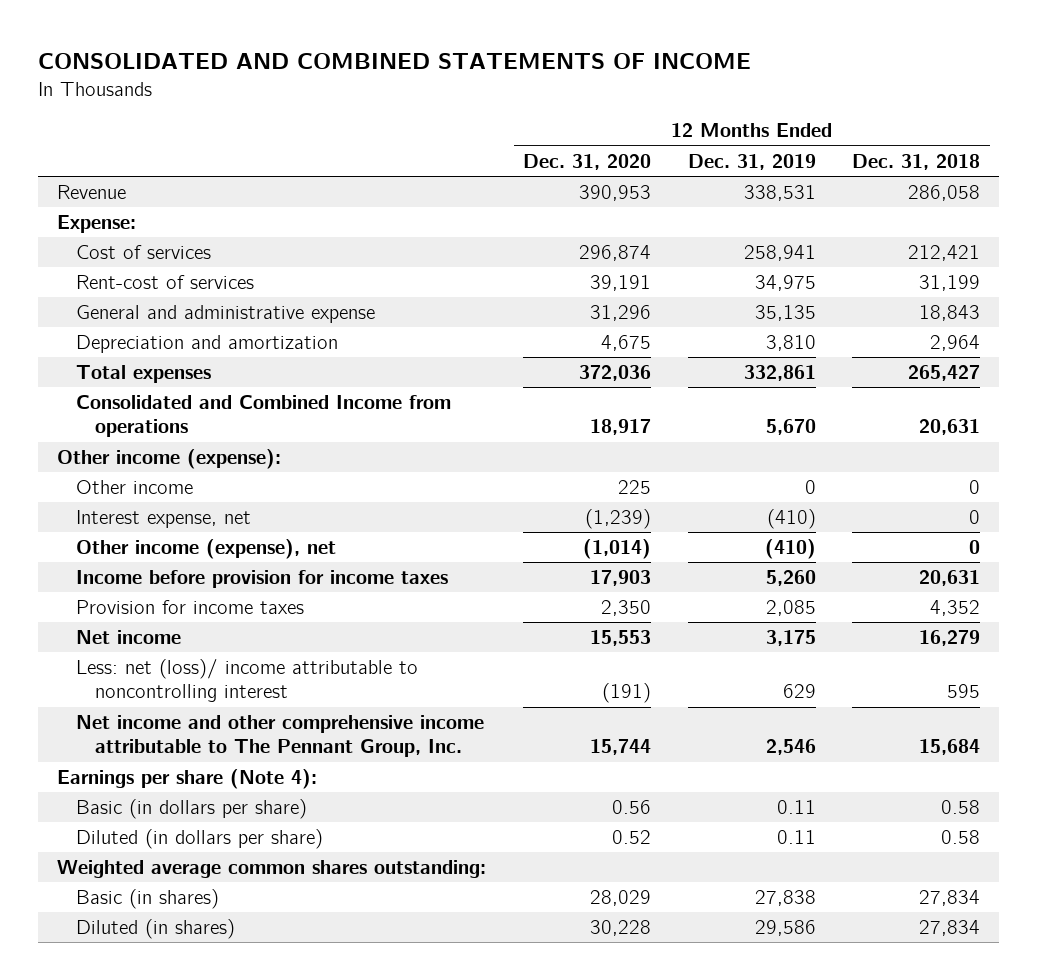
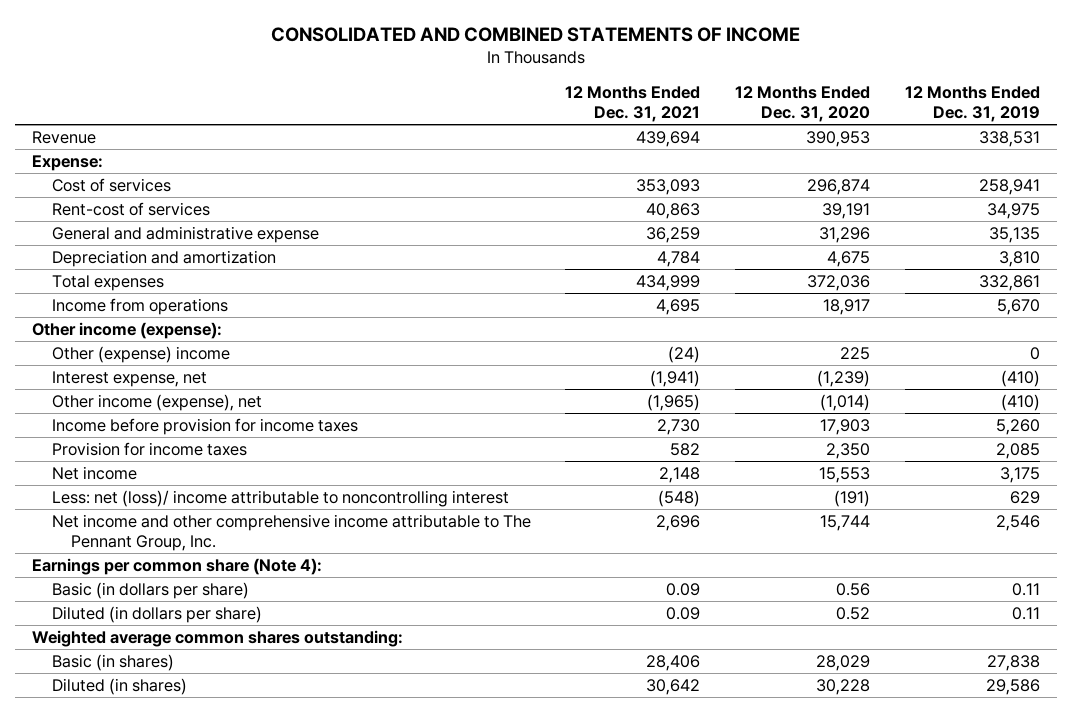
- | 12 Months Ended Dec. 31, 2020 | 12 Months Ended Dec. 31, 2019 | 12 Months Ended Dec. 31, 2018
+ | 12 Months Ended Dec. 31, 2021 | 12 Months Ended Dec. 31, 2020 | 12 Months Ended Dec. 31, 2019
- Consolidated and Combined Income from operations | 18,917 | 5,670 | 20,631
+ Income from operations | 4,695 | 18,917 | 5,670
- Other income | 225 | 0 | 0
+ Other (expense) income | (24) | 225 | 0
- Earnings per share (Note 4):
+ Earnings per common share (Note 4):

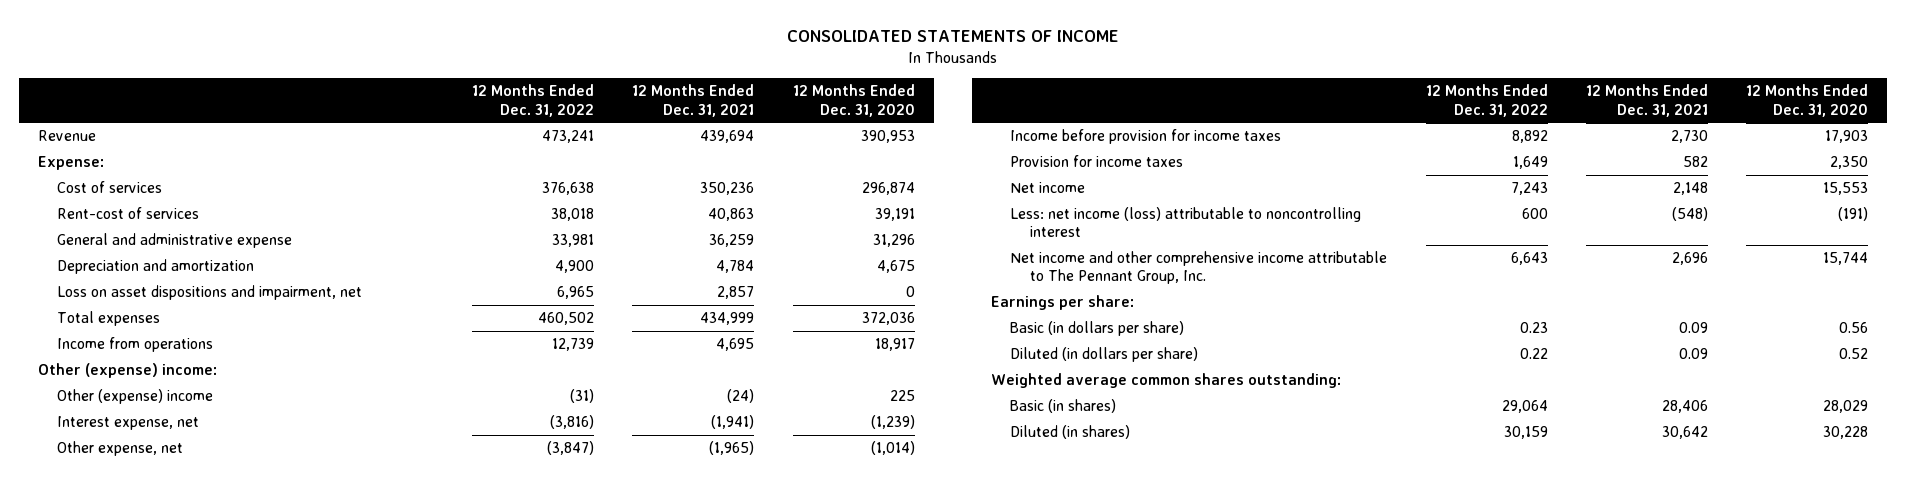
- CONSOLIDATED AND COMBINED STATEMENTS OF INCOME
+ CONSOLIDATED STATEMENTS OF INCOME
- | 12 Months Ended Dec. 31, 2021 | 12 Months Ended Dec. 31, 2020 | 12 Months Ended Dec. 31, 2019
+ | 12 Months Ended Dec. 31, 2022 | 12 Months Ended Dec. 31, 2021 | 12 Months Ended Dec. 31, 2020
- Cost of services | 353,093 | 296,874 | 258,941
+ Cost of services | 376,638 | 350,236 | 296,874
+ Loss on asset dispositions and impairment, net | 6,965 | 2,857 | 0
- Other income (expense):
+ Other (expense) income:
- Other income (expense), net | (1,965) | (1,014) | (410)
+ Other expense, net | (3,847) | (1,965) | (1,014)
- Less: net (loss)/ income attributable to noncontrolling interest | (548) | (191) | 629
+ Less: net income (loss) attributable to noncontrolling interest | 600 | (548) | (191)
- Earnings per common share (Note 4):
+ Earnings per share:

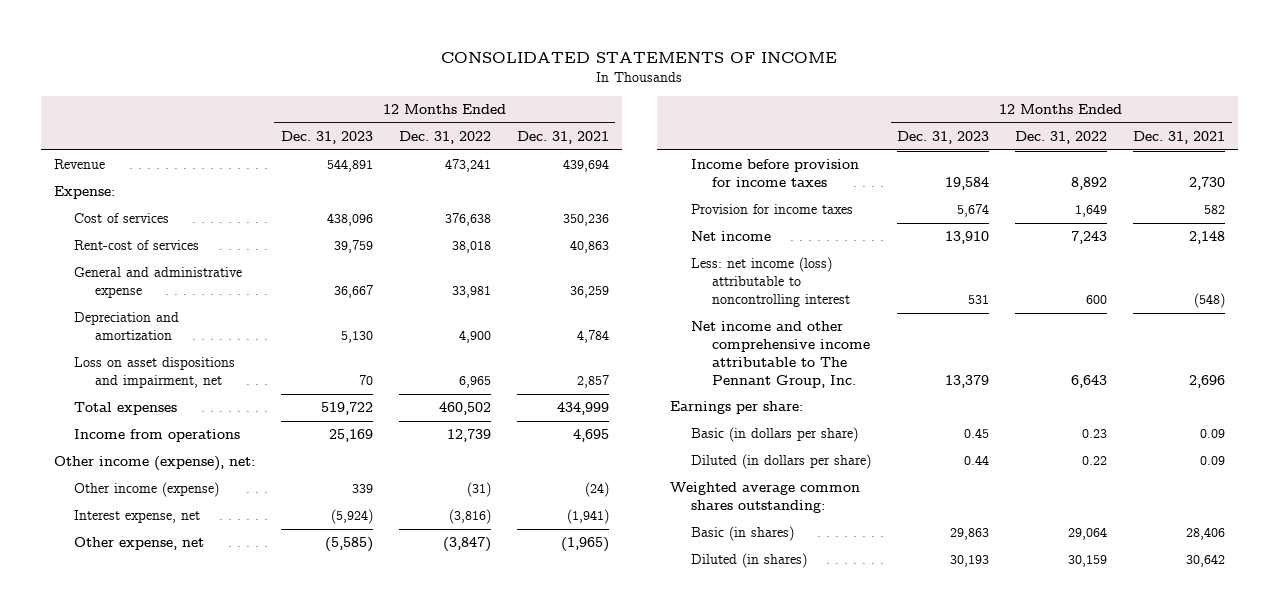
- | 12 Months Ended Dec. 31, 2022 | 12 Months Ended Dec. 31, 2021 | 12 Months Ended Dec. 31, 2020
+ | 12 Months Ended Dec. 31, 2023 | 12 Months Ended Dec. 31, 2022 | 12 Months Ended Dec. 31, 2021
- Other (expense) income:
- Other (expense) income | (31) | (24) | 225
+ Other income (expense), net:
+ Other income (expense) | 339 | (31) | (24)

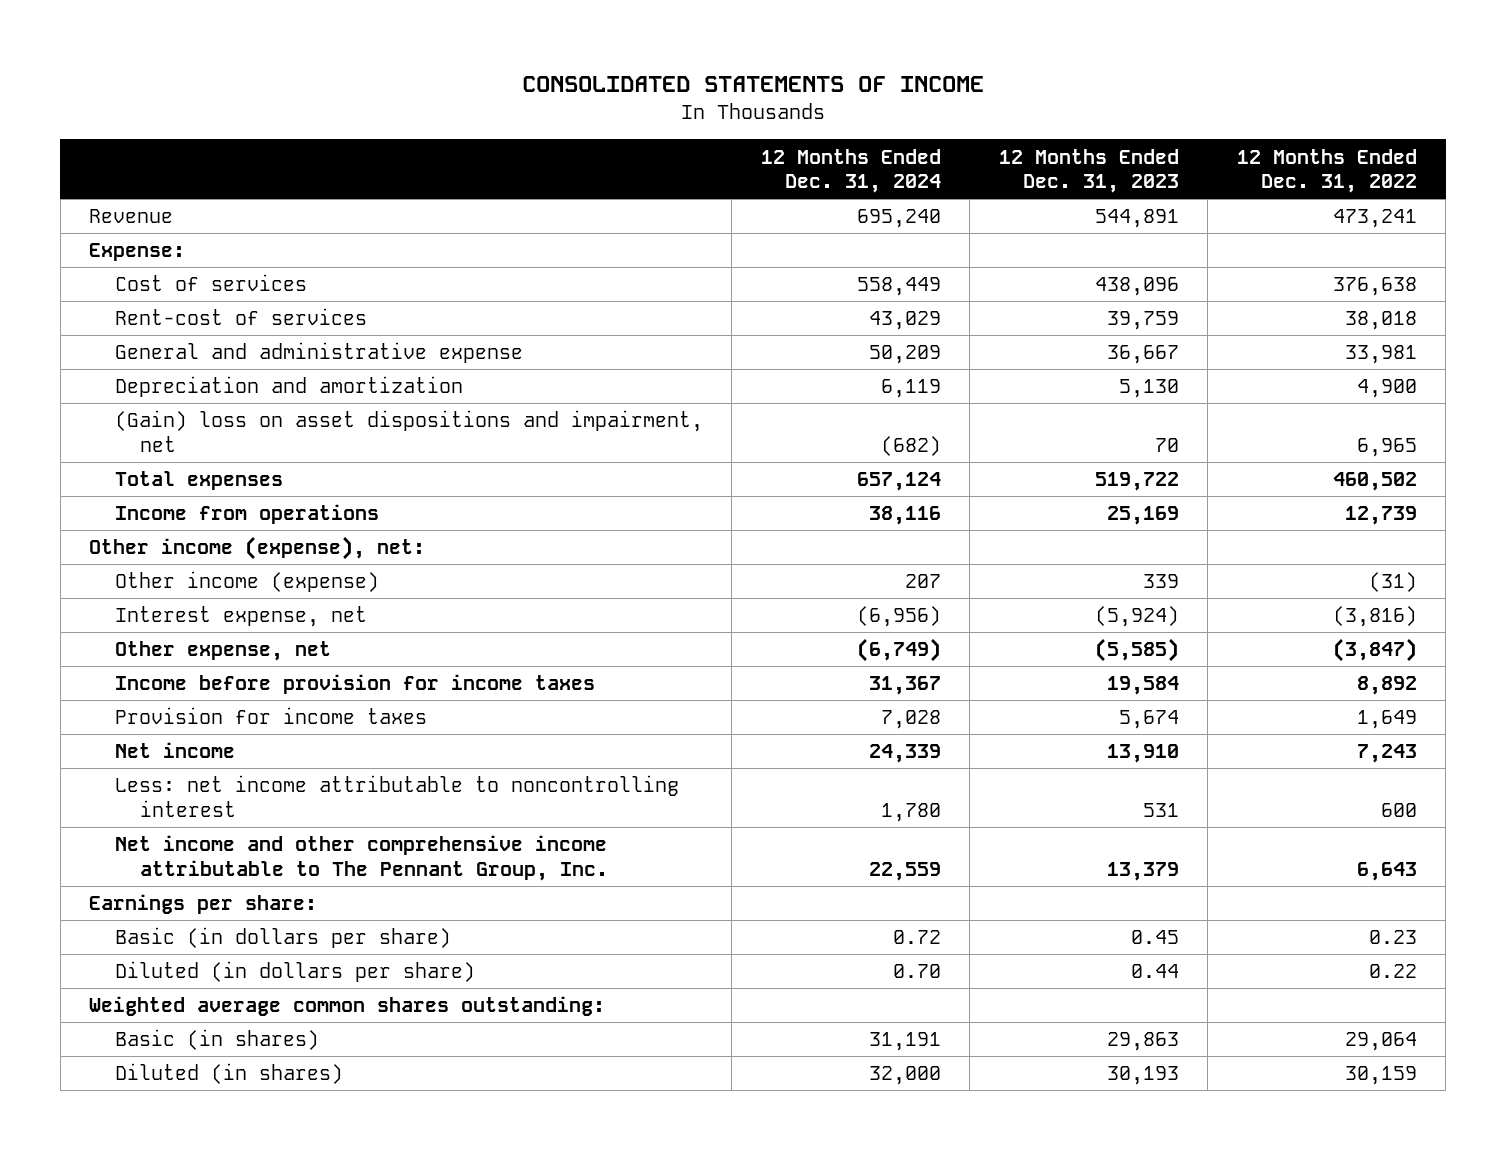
- | 12 Months Ended Dec. 31, 2023 | 12 Months Ended Dec. 31, 2022 | 12 Months Ended Dec. 31, 2021
+ | 12 Months Ended Dec. 31, 2024 | 12 Months Ended Dec. 31, 2023 | 12 Months Ended Dec. 31, 2022
- Loss on asset dispositions and impairment, net | 70 | 6,965 | 2,857
+ (Gain) loss on asset dispositions and impairment, net | (682) | 70 | 6,965
- Less: net income (loss) attributable to noncontrolling interest | 531 | 600 | (548)
+ Less: net income attributable to noncontrolling interest | 1,780 | 531 | 600

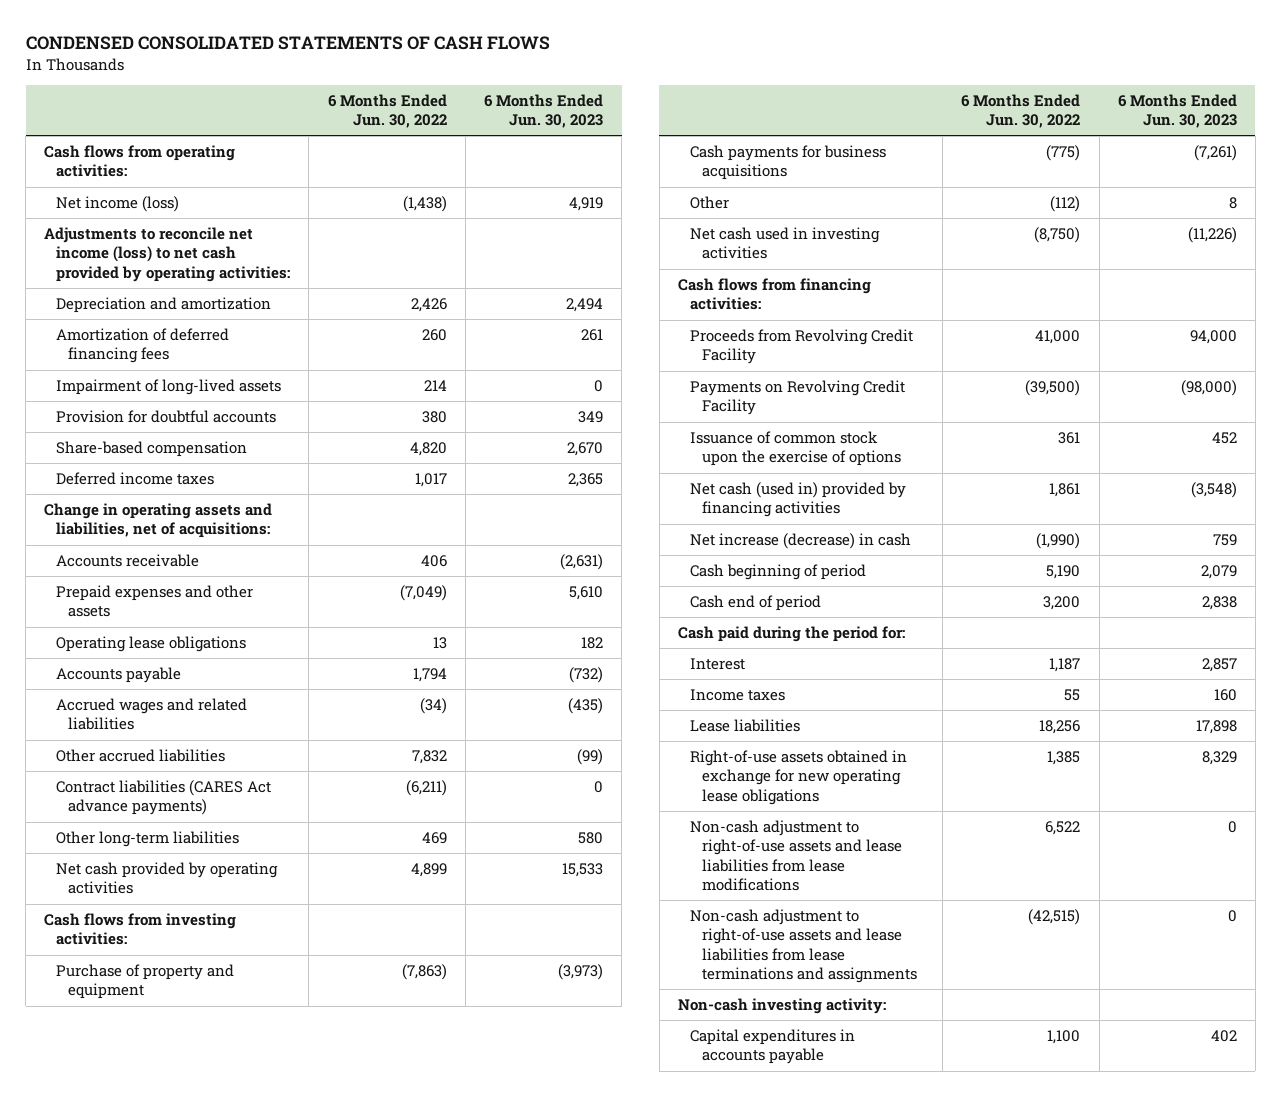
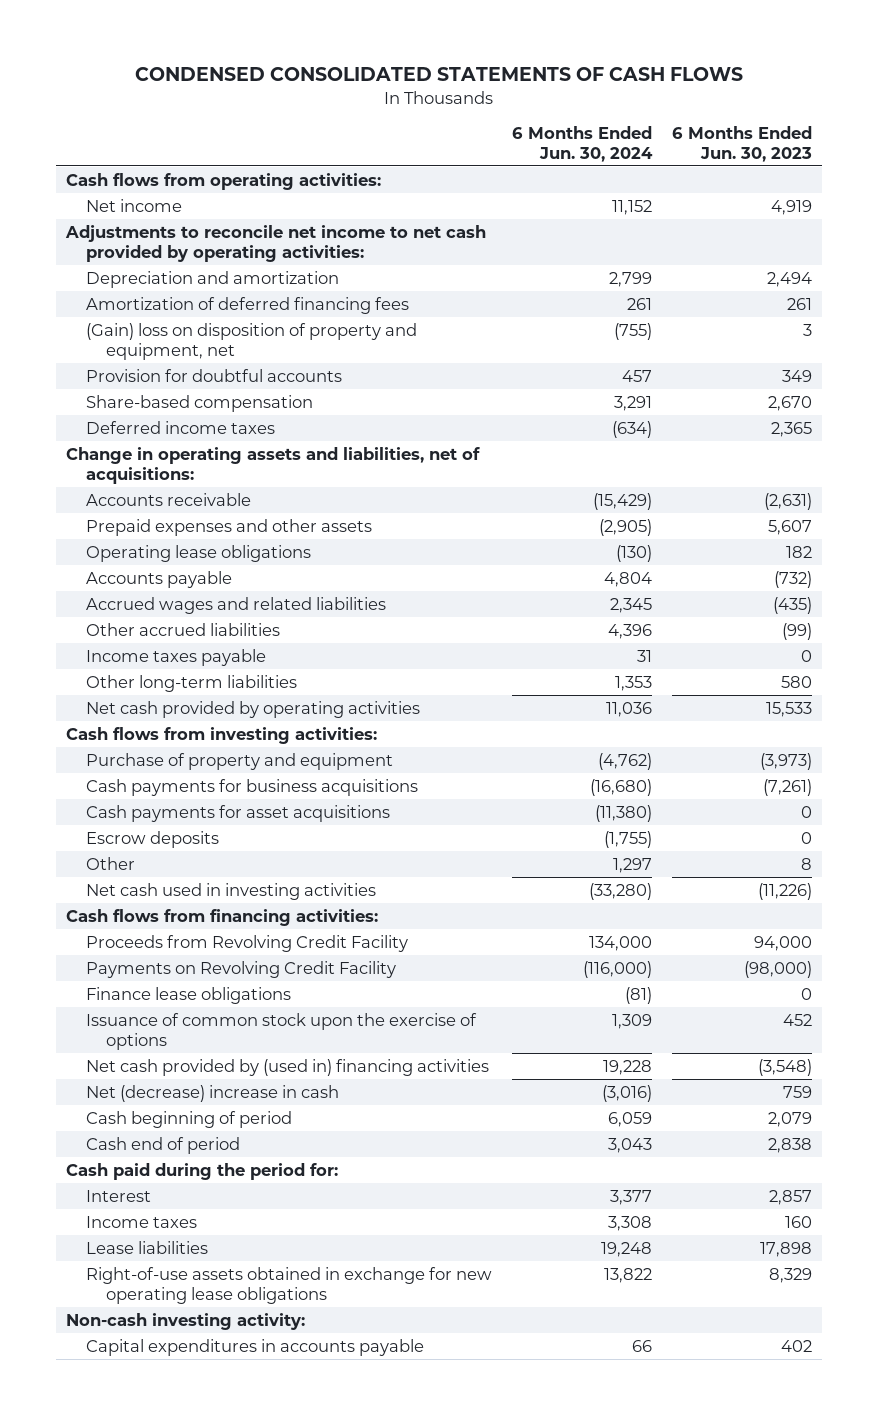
- | 6 Months Ended Jun. 30, 2022 | 6 Months Ended Jun. 30, 2023
+ | 6 Months Ended Jun. 30, 2024 | 6 Months Ended Jun. 30, 2023
- Net income (loss) | (1,438) | 4,919
- Adjustments to reconcile net income (loss) to net cash provided by operating activities:
+ Net income | 11,152 | 4,919
+ Adjustments to reconcile net income to net cash provided by operating activities:
- Impairment of long-lived assets | 214 | 0
+ (Gain) loss on disposition of property and equipment, net | (755) | 3
- Prepaid expenses and other assets | (7,049) | 5,610
+ Prepaid expenses and other assets | (2,905) | 5,607
- Contract liabilities (CARES Act advance payments) | (6,211) | 0
+ Income taxes payable | 31 | 0
+ Cash payments for asset acquisitions | (11,380) | 0
+ Escrow deposits | (1,755) | 0
+ Finance lease obligations | (81) | 0
- Net cash (used in) provided by financing activities | 1,861 | (3,548)
- Net increase (decrease) in cash | (1,990) | 759
+ Net cash provided by (used in) financing activities | 19,228 | (3,548)
+ Net (decrease) increase in cash | (3,016) | 759
- Non-cash adjustment to right-of-use assets and lease liabilities from lease modifications | 6,522 | 0
- Non-cash adjustment to right-of-use assets and lease liabilities from lease terminations and assignments | (42,515) | 0

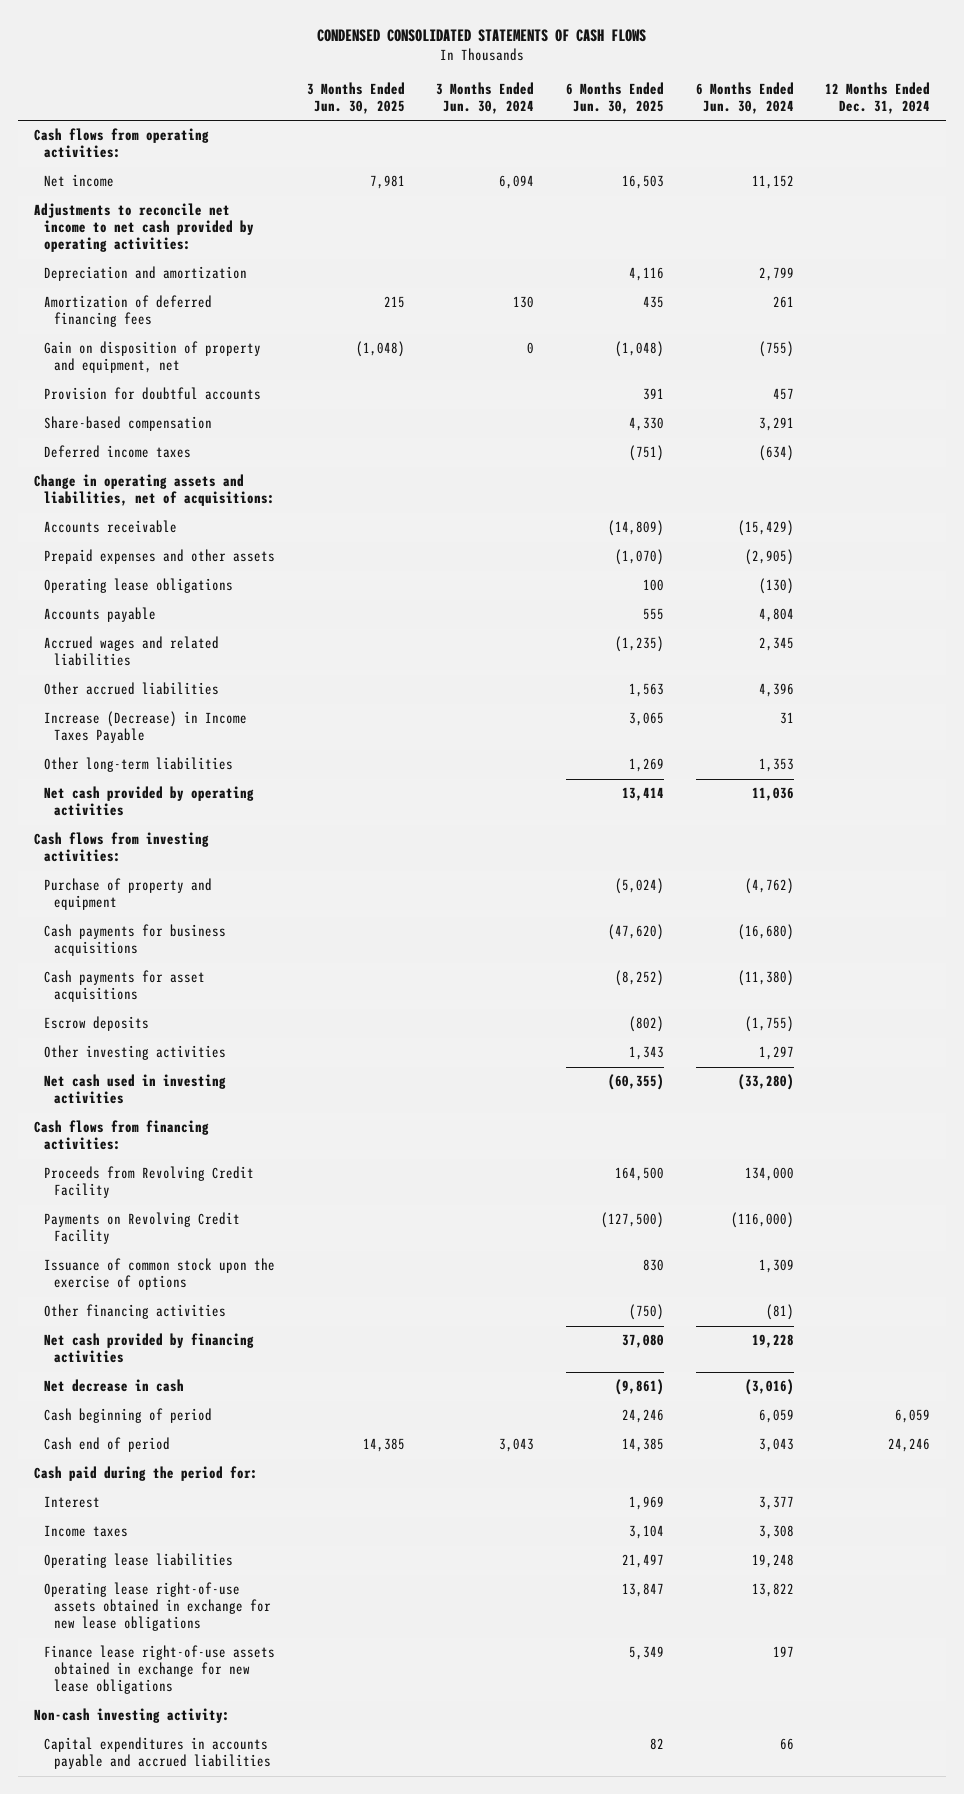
- | 6 Months Ended Jun. 30, 2024 | 6 Months Ended Jun. 30, 2023
+ | 3 Months Ended Jun. 30, 2025 | 3 Months Ended Jun. 30, 2024 | 6 Months Ended Jun. 30, 2025 | 6 Months Ended Jun. 30, 2024 | 12 Months Ended Dec. 31, 2024
- (Gain) loss on disposition of property and equipment, net | (755) | 3
+ Gain on disposition of property and equipment, net | (1,048) | 0 | (1,048) | (755) |
- Income taxes payable | 31 | 0
+ Increase (Decrease) in Income Taxes Payable | | | 3,065 | 31 |
- Other | 1,297 | 8
+ Other investing activities | | | 1,343 | 1,297 |
- Finance lease obligations | (81) | 0
- Net cash provided by (used in) financing activities | 19,228 | (3,548)
- Net (decrease) increase in cash | (3,016) | 759
+ Other financing activities | | | (750) | (81) |
+ Net cash provided by financing activities | | | 37,080 | 19,228 |
+ Net decrease in cash | | | (9,861) | (3,016) |
- Lease liabilities | 19,248 | 17,898
- Right-of-use assets obtained in exchange for new operating lease obligations | 13,822 | 8,329
+ Operating lease liabilities | | | 21,497 | 19,248 |
+ Operating lease right-of-use assets obtained in exchange for new lease obligations | | | 13,847 | 13,822 |
+ Finance lease right-of-use assets obtained in exchange for new lease obligations | | | 5,349 | 197 |
- Capital expenditures in accounts payable | 66 | 402
+ Capital expenditures in accounts payable and accrued liabilities | | | 82 | 66 |

